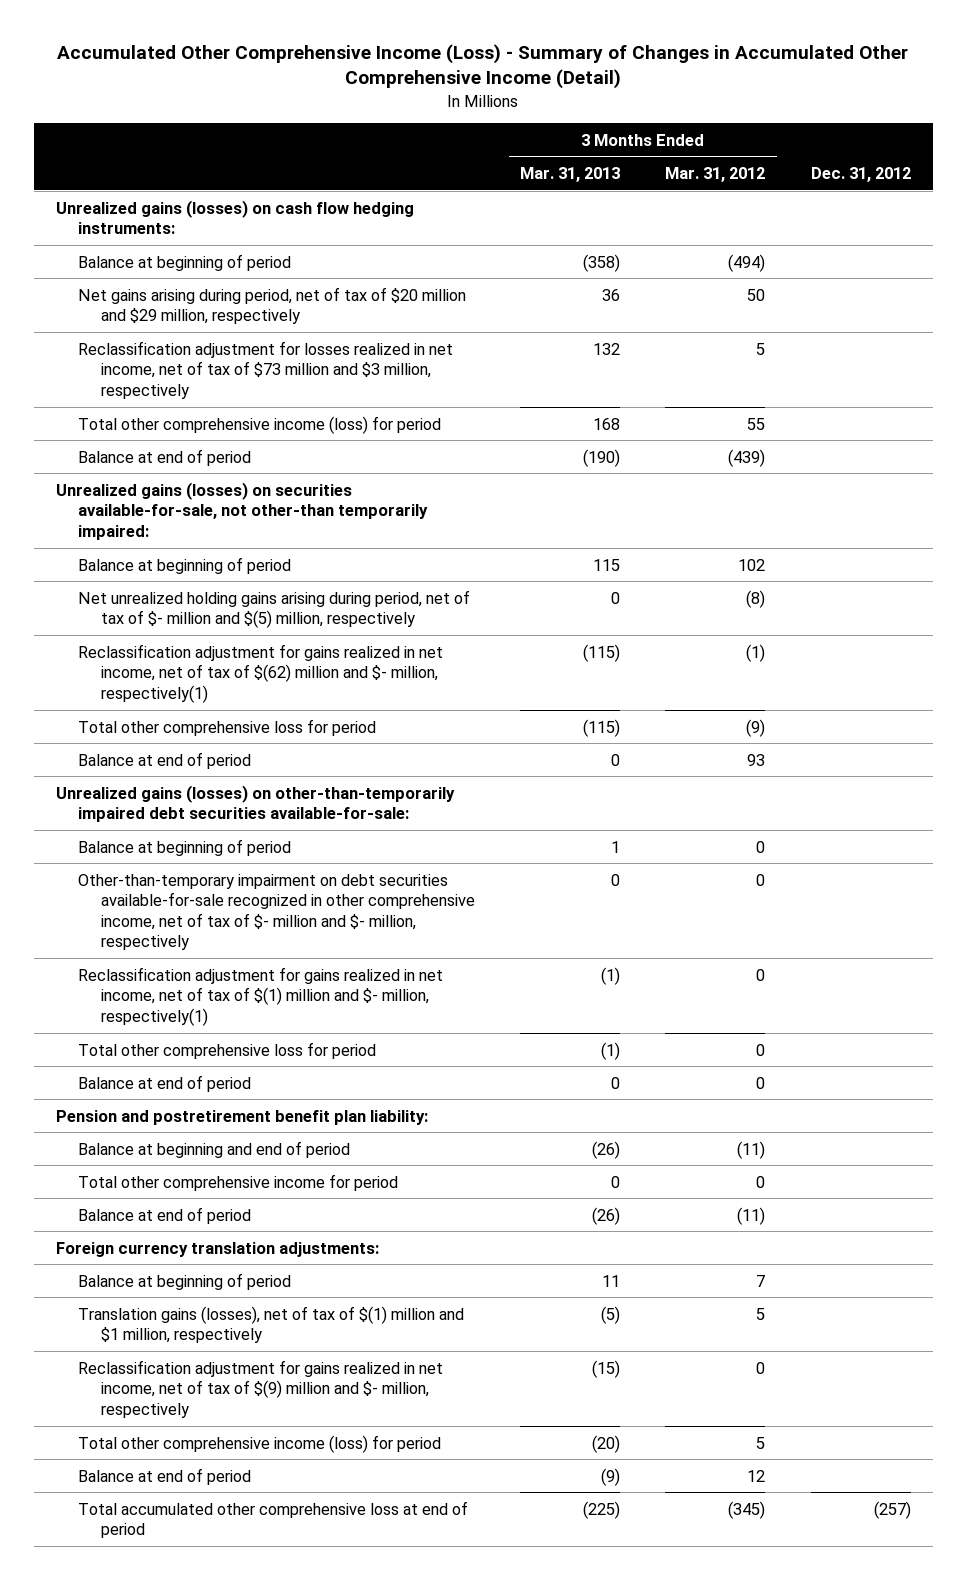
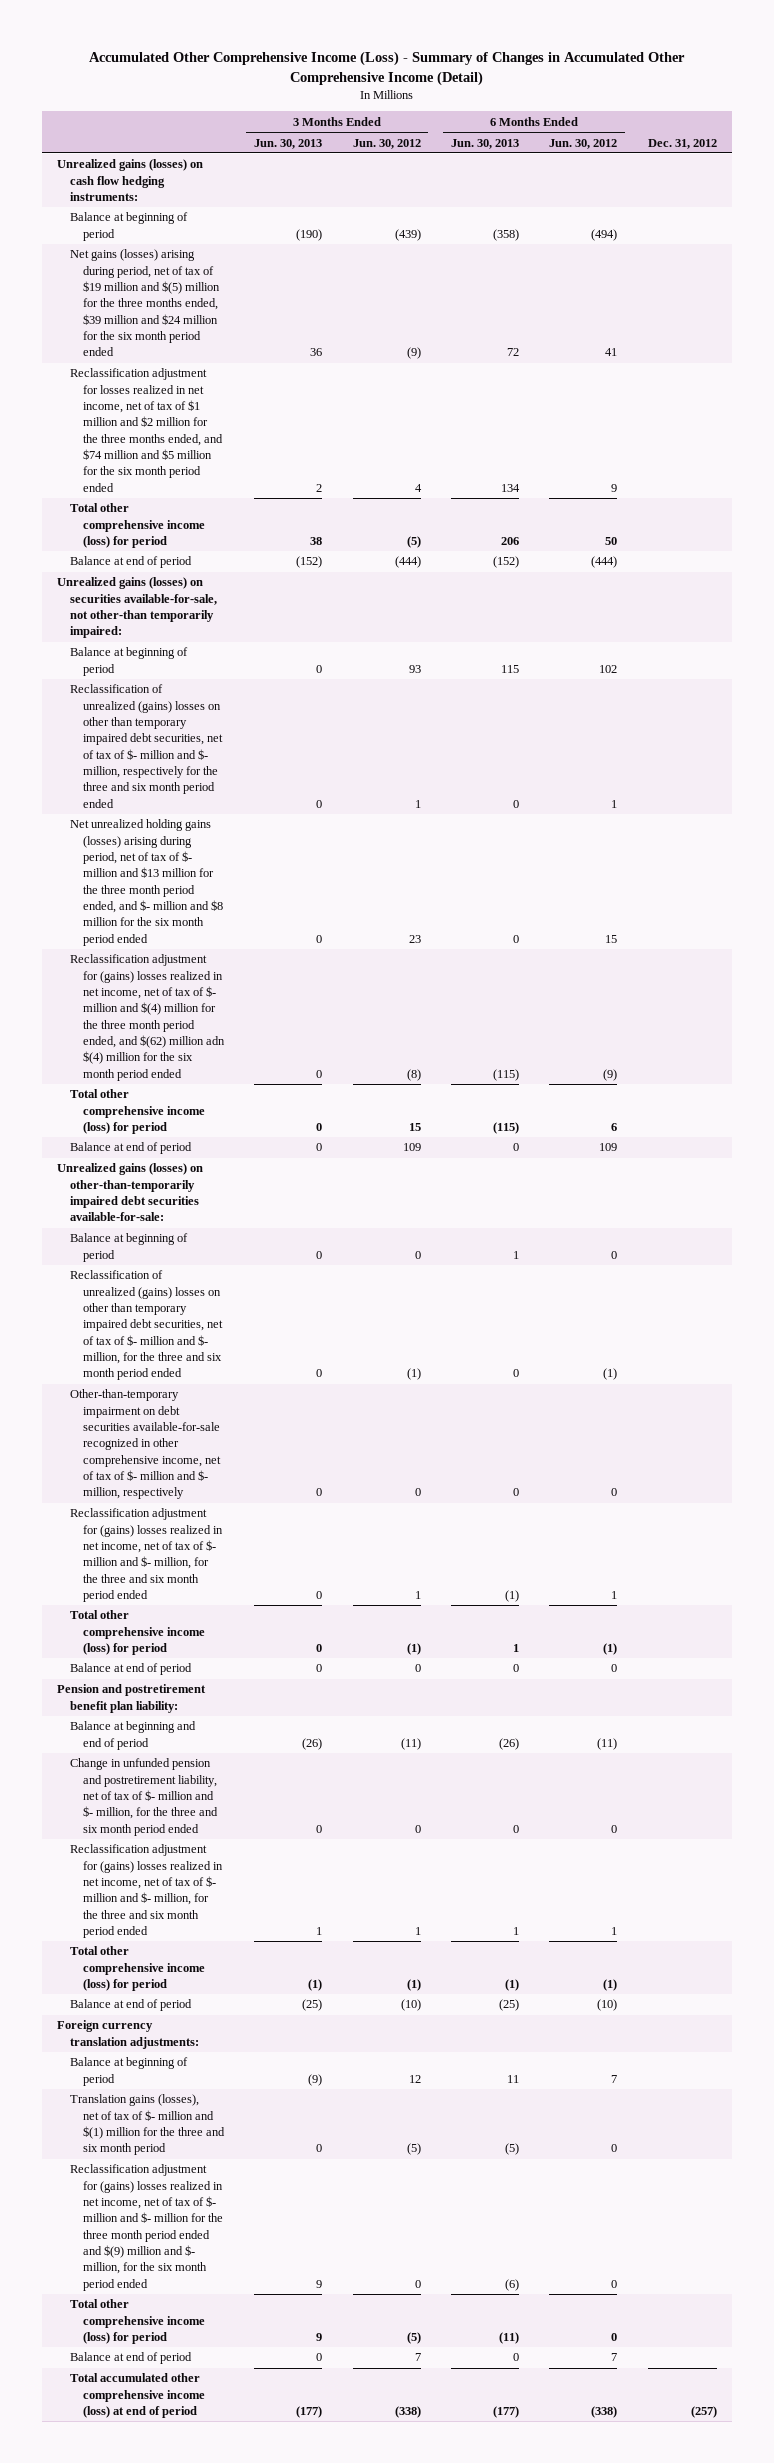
- | 3 Months Ended Mar. 31, 2013 | 3 Months Ended Mar. 31, 2012 | Dec. 31, 2012
+ | 3 Months Ended Jun. 30, 2013 | 3 Months Ended Jun. 30, 2012 | 6 Months Ended Jun. 30, 2013 | 6 Months Ended Jun. 30, 2012 | Dec. 31, 2012
- Net gains arising during period, net of tax of $20 million and $29 million, respectively | 36 | 50 |
- Reclassification adjustment for losses realized in net income, net of tax of $73 million and $3 million, respectively | 132 | 5 |
+ Net gains (losses) arising during period, net of tax of $19 million and $(5) million for the three months ended, $39 million and $24 million for the six month period ended | 36 | (9) | 72 | 41 |
+ Reclassification adjustment for losses realized in net income, net of tax of $1 million and $2 million for the three months ended, and $74 million and $5 million for the six month period ended | 2 | 4 | 134 | 9 |
- Net unrealized holding gains arising during period, net of tax of $- million and $(5) million, respectively | 0 | (8) |
- Reclassification adjustment for gains realized in net income, net of tax of $(62) million and $- million, respectively(1) | (115) | (1) |
- Total other comprehensive loss for period | (115) | (9) |
+ Reclassification of unrealized (gains) losses on other than temporary impaired debt securities, net of tax of $- million and $- million, respectively for the three and six month period ended | 0 | 1 | 0 | 1 |
+ Net unrealized holding gains (losses) arising during period, net of tax of $- million and $13 million for the three month period ended, and $- million and $8 million for the six month period ended | 0 | 23 | 0 | 15 |
+ Reclassification adjustment for (gains) losses realized in net income, net of tax of $- million and $(4) million for the three month period ended, and $(62) million adn $(4) million for the six month period ended | 0 | (8) | (115) | (9) |
+ Total other comprehensive income (loss) for period | 0 | 15 | (115) | 6 |
+ Reclassification of unrealized (gains) losses on other than temporary impaired debt securities, net of tax of $- million and $- million, for the three and six month period ended | 0 | (1) | 0 | (1) |
- Reclassification adjustment for gains realized in net income, net of tax of $(1) million and $- million, respectively(1) | (1) | 0 |
- Total other comprehensive loss for period | (1) | 0 |
+ Reclassification adjustment for (gains) losses realized in net income, net of tax of $- million and $- million, for the three and six month period ended | 0 | 1 | (1) | 1 |
+ Total other comprehensive income (loss) for period | 0 | (1) | 1 | (1) |
- Total other comprehensive income for period | 0 | 0 |
+ Change in unfunded pension and postretirement liability, net of tax of $- million and $- million, for the three and six month period ended | 0 | 0 | 0 | 0 |
+ Reclassification adjustment for (gains) losses realized in net income, net of tax of $- million and $- million, for the three and six month period ended | 1 | 1 | 1 | 1 |
+ Total other comprehensive income (loss) for period | (1) | (1) | (1) | (1) |
- Translation gains (losses), net of tax of $(1) million and $1 million, respectively | (5) | 5 |
- Reclassification adjustment for gains realized in net income, net of tax of $(9) million and $- million, respectively | (15) | 0 |
+ Translation gains (losses), net of tax of $- million and $(1) million for the three and six month period | 0 | (5) | (5) | 0 |
+ Reclassification adjustment for (gains) losses realized in net income, net of tax of $- million and $- million for the three month period ended and $(9) million and $- million, for the six month period ended | 9 | 0 | (6) | 0 |
- Total accumulated other comprehensive loss at end of period | (225) | (345) | (257)
+ Total accumulated other comprehensive income (loss) at end of period | (177) | (338) | (177) | (338) | (257)

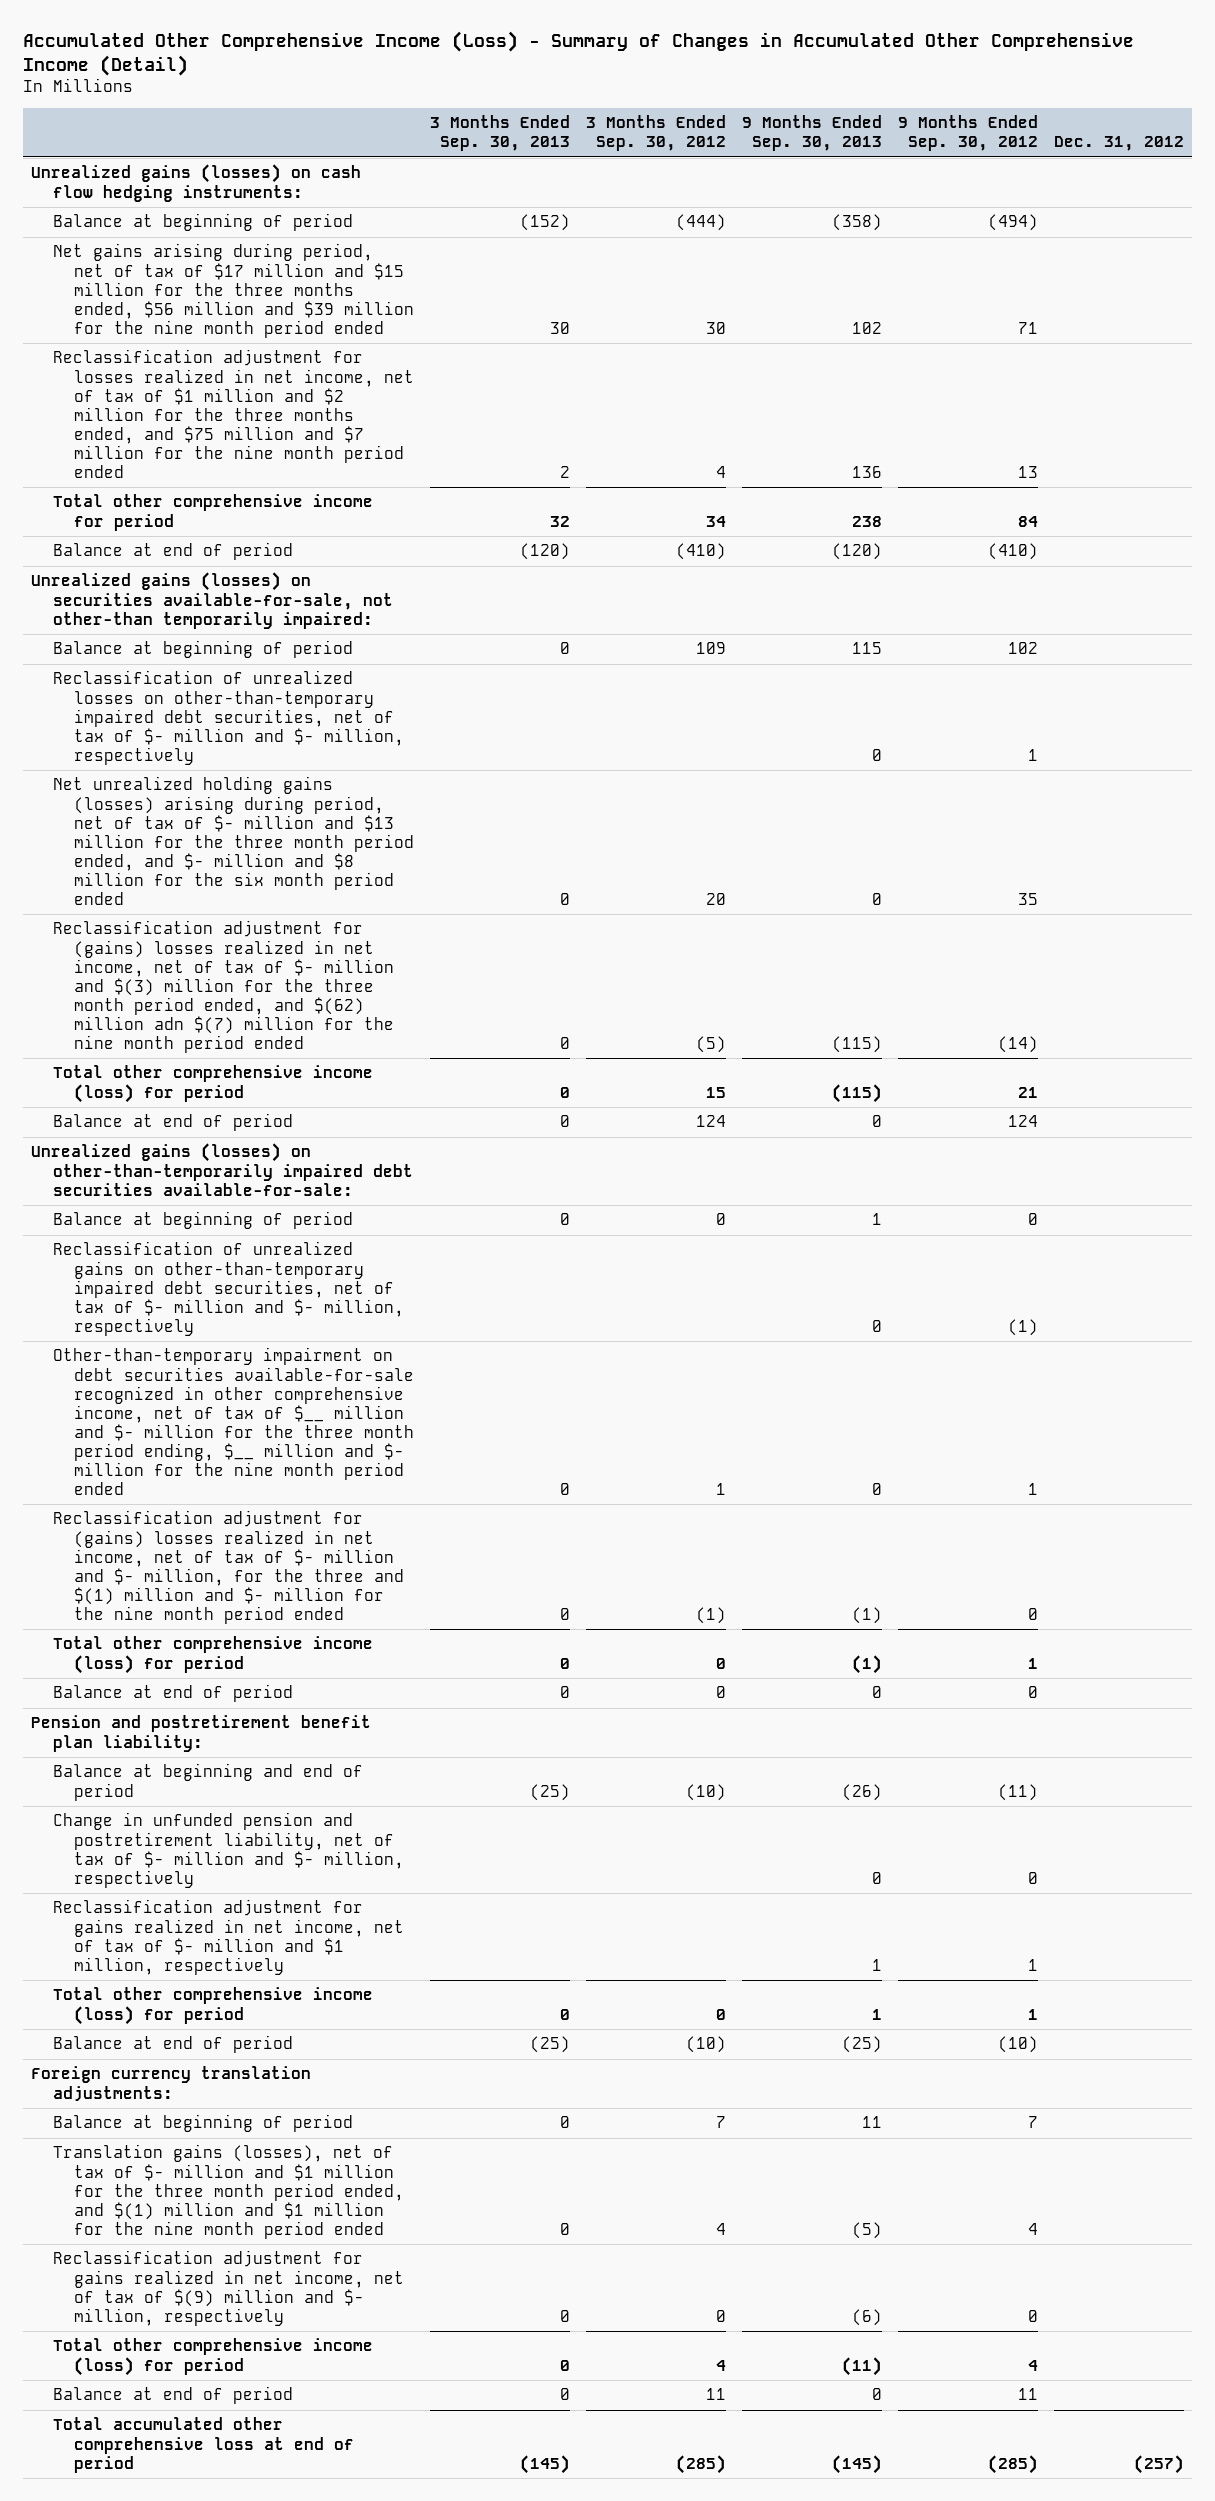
- | 3 Months Ended Jun. 30, 2013 | 3 Months Ended Jun. 30, 2012 | 6 Months Ended Jun. 30, 2013 | 6 Months Ended Jun. 30, 2012 | Dec. 31, 2012
+ | 3 Months Ended Sep. 30, 2013 | 3 Months Ended Sep. 30, 2012 | 9 Months Ended Sep. 30, 2013 | 9 Months Ended Sep. 30, 2012 | Dec. 31, 2012
- Net gains (losses) arising during period, net of tax of $19 million and $(5) million for the three months ended, $39 million and $24 million for the six month period ended | 36 | (9) | 72 | 41 |
- Reclassification adjustment for losses realized in net income, net of tax of $1 million and $2 million for the three months ended, and $74 million and $5 million for the six month period ended | 2 | 4 | 134 | 9 |
- Total other comprehensive income (loss) for period | 38 | (5) | 206 | 50 |
+ Net gains arising during period, net of tax of $17 million and $15 million for the three months ended, $56 million and $39 million for the nine month period ended | 30 | 30 | 102 | 71 |
+ Reclassification adjustment for losses realized in net income, net of tax of $1 million and $2 million for the three months ended, and $75 million and $7 million for the nine month period ended | 2 | 4 | 136 | 13 |
+ Total other comprehensive income for period | 32 | 34 | 238 | 84 |
- Reclassification of unrealized (gains) losses on other than temporary impaired debt securities, net of tax of $- million and $- million, respectively for the three and six month period ended | 0 | 1 | 0 | 1 |
+ Reclassification of unrealized losses on other-than-temporary impaired debt securities, net of tax of $- million and $- million, respectively | | | 0 | 1 |
- Reclassification adjustment for (gains) losses realized in net income, net of tax of $- million and $(4) million for the three month period ended, and $(62) million adn $(4) million for the six month period ended | 0 | (8) | (115) | (9) |
+ Reclassification adjustment for (gains) losses realized in net income, net of tax of $- million and $(3) million for the three month period ended, and $(62) million adn $(7) million for the nine month period ended | 0 | (5) | (115) | (14) |
- Reclassification of unrealized (gains) losses on other than temporary impaired debt securities, net of tax of $- million and $- million, for the three and six month period ended | 0 | (1) | 0 | (1) |
- Other-than-temporary impairment on debt securities available-for-sale recognized in other comprehensive income, net of tax of $- million and $- million, respectively | 0 | 0 | 0 | 0 |
- Reclassification adjustment for (gains) losses realized in net income, net of tax of $- million and $- million, for the three and six month period ended | 0 | 1 | (1) | 1 |
+ Reclassification of unrealized gains on other-than-temporary impaired debt securities, net of tax of $- million and $- million, respectively | | | 0 | (1) |
+ Other-than-temporary impairment on debt securities available-for-sale recognized in other comprehensive income, net of tax of $__ million and $- million for the three month period ending, $__ million and $- million for the nine month period ended | 0 | 1 | 0 | 1 |
+ Reclassification adjustment for (gains) losses realized in net income, net of tax of $- million and $- million, for the three and $(1) million and $- million for the nine month period ended | 0 | (1) | (1) | 0 |
- Change in unfunded pension and postretirement liability, net of tax of $- million and $- million, for the three and six month period ended | 0 | 0 | 0 | 0 |
- Reclassification adjustment for (gains) losses realized in net income, net of tax of $- million and $- million, for the three and six month period ended | 1 | 1 | 1 | 1 |
+ Change in unfunded pension and postretirement liability, net of tax of $- million and $- million, respectively | | | 0 | 0 |
+ Reclassification adjustment for gains realized in net income, net of tax of $- million and $1 million, respectively | | | 1 | 1 |
- Translation gains (losses), net of tax of $- million and $(1) million for the three and six month period | 0 | (5) | (5) | 0 |
- Reclassification adjustment for (gains) losses realized in net income, net of tax of $- million and $- million for the three month period ended and $(9) million and $- million, for the six month period ended | 9 | 0 | (6) | 0 |
+ Translation gains (losses), net of tax of $- million and $1 million for the three month period ended, and $(1) million and $1 million for the nine month period ended | 0 | 4 | (5) | 4 |
+ Reclassification adjustment for gains realized in net income, net of tax of $(9) million and $- million, respectively | 0 | 0 | (6) | 0 |
- Total accumulated other comprehensive income (loss) at end of period | (177) | (338) | (177) | (338) | (257)
+ Total accumulated other comprehensive loss at end of period | (145) | (285) | (145) | (285) | (257)

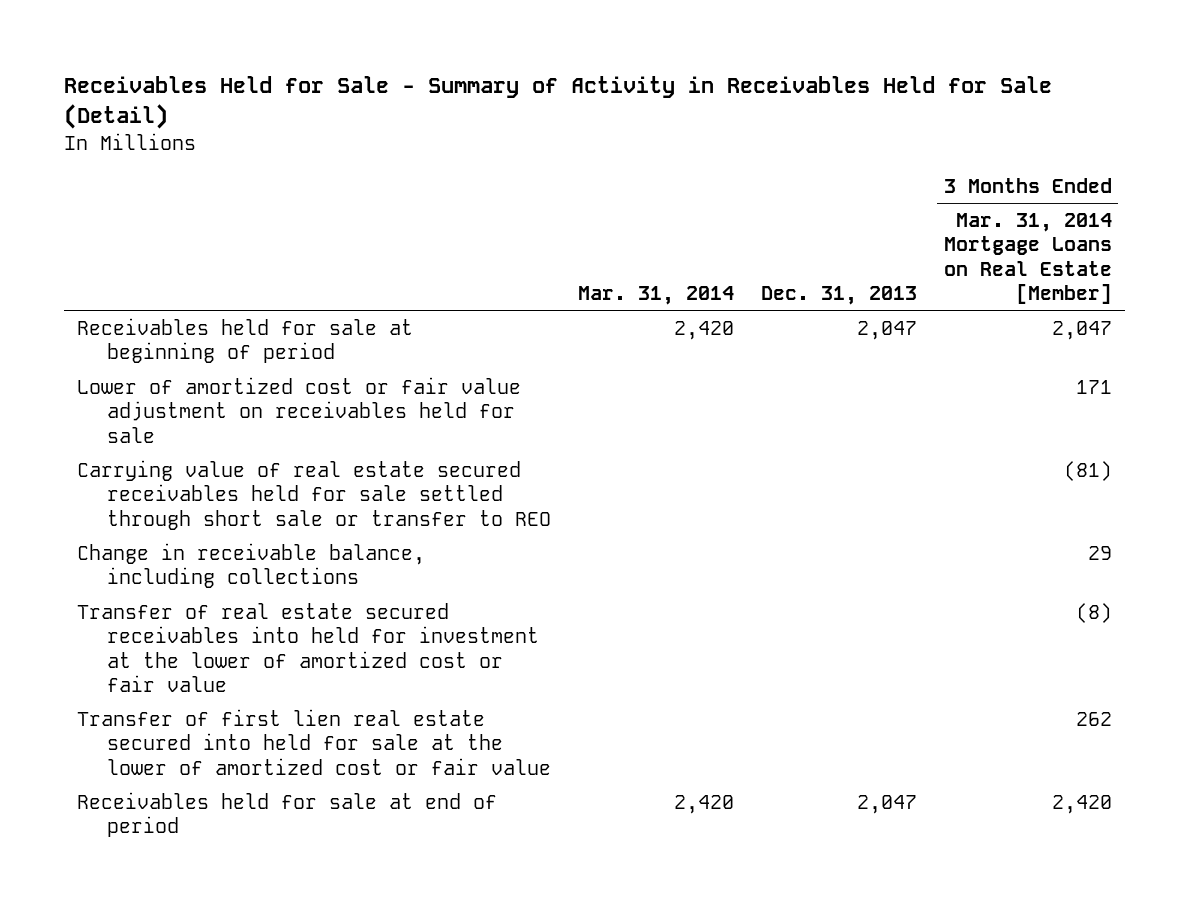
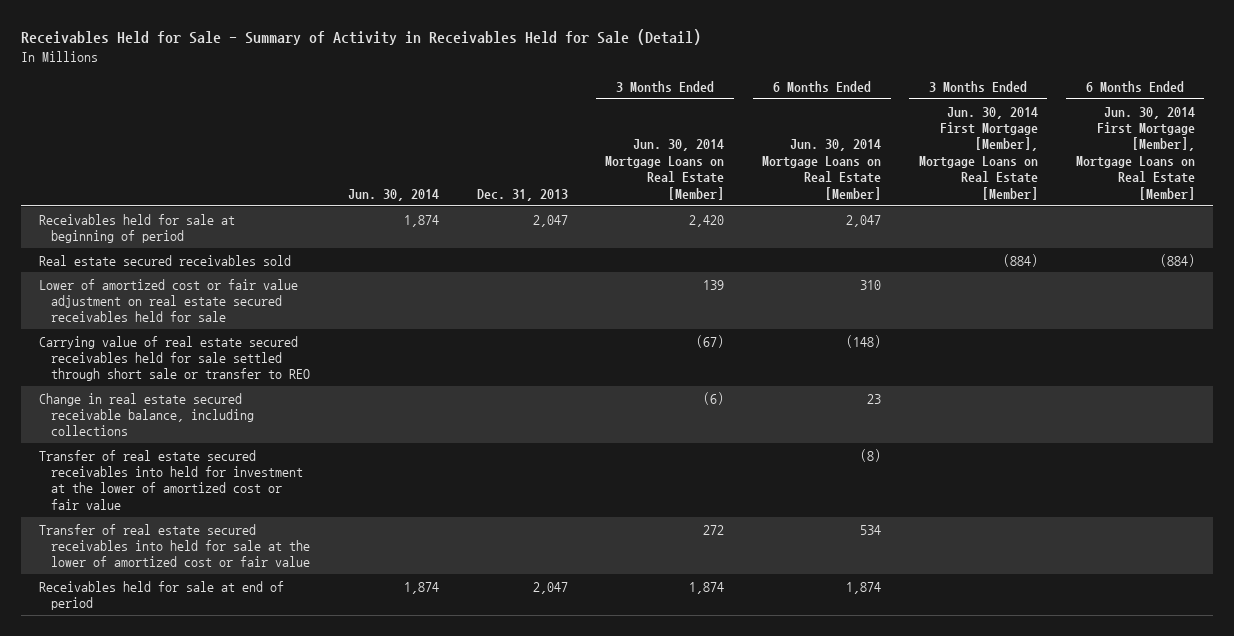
- | Mar. 31, 2014 | Dec. 31, 2013 | 3 Months Ended Mar. 31, 2014 Mortgage Loans on Real Estate [Member]
+ | Jun. 30, 2014 | Dec. 31, 2013 | 3 Months Ended Jun. 30, 2014 Mortgage Loans on Real Estate [Member] | 6 Months Ended Jun. 30, 2014 Mortgage Loans on Real Estate [Member] | 3 Months Ended Jun. 30, 2014 First Mortgage [Member], Mortgage Loans on Real Estate [Member] | 6 Months Ended Jun. 30, 2014 First Mortgage [Member], Mortgage Loans on Real Estate [Member]
- Lower of amortized cost or fair value adjustment on receivables held for sale | | | 171
+ Real estate secured receivables sold | | | | | (884) | (884)
+ Lower of amortized cost or fair value adjustment on real estate secured receivables held for sale | | | 139 | 310 | |
- Change in receivable balance, including collections | | | 29
+ Change in real estate secured receivable balance, including collections | | | (6) | 23 | |
- Transfer of first lien real estate secured into held for sale at the lower of amortized cost or fair value | | | 262
+ Transfer of real estate secured receivables into held for sale at the lower of amortized cost or fair value | | | 272 | 534 | |

